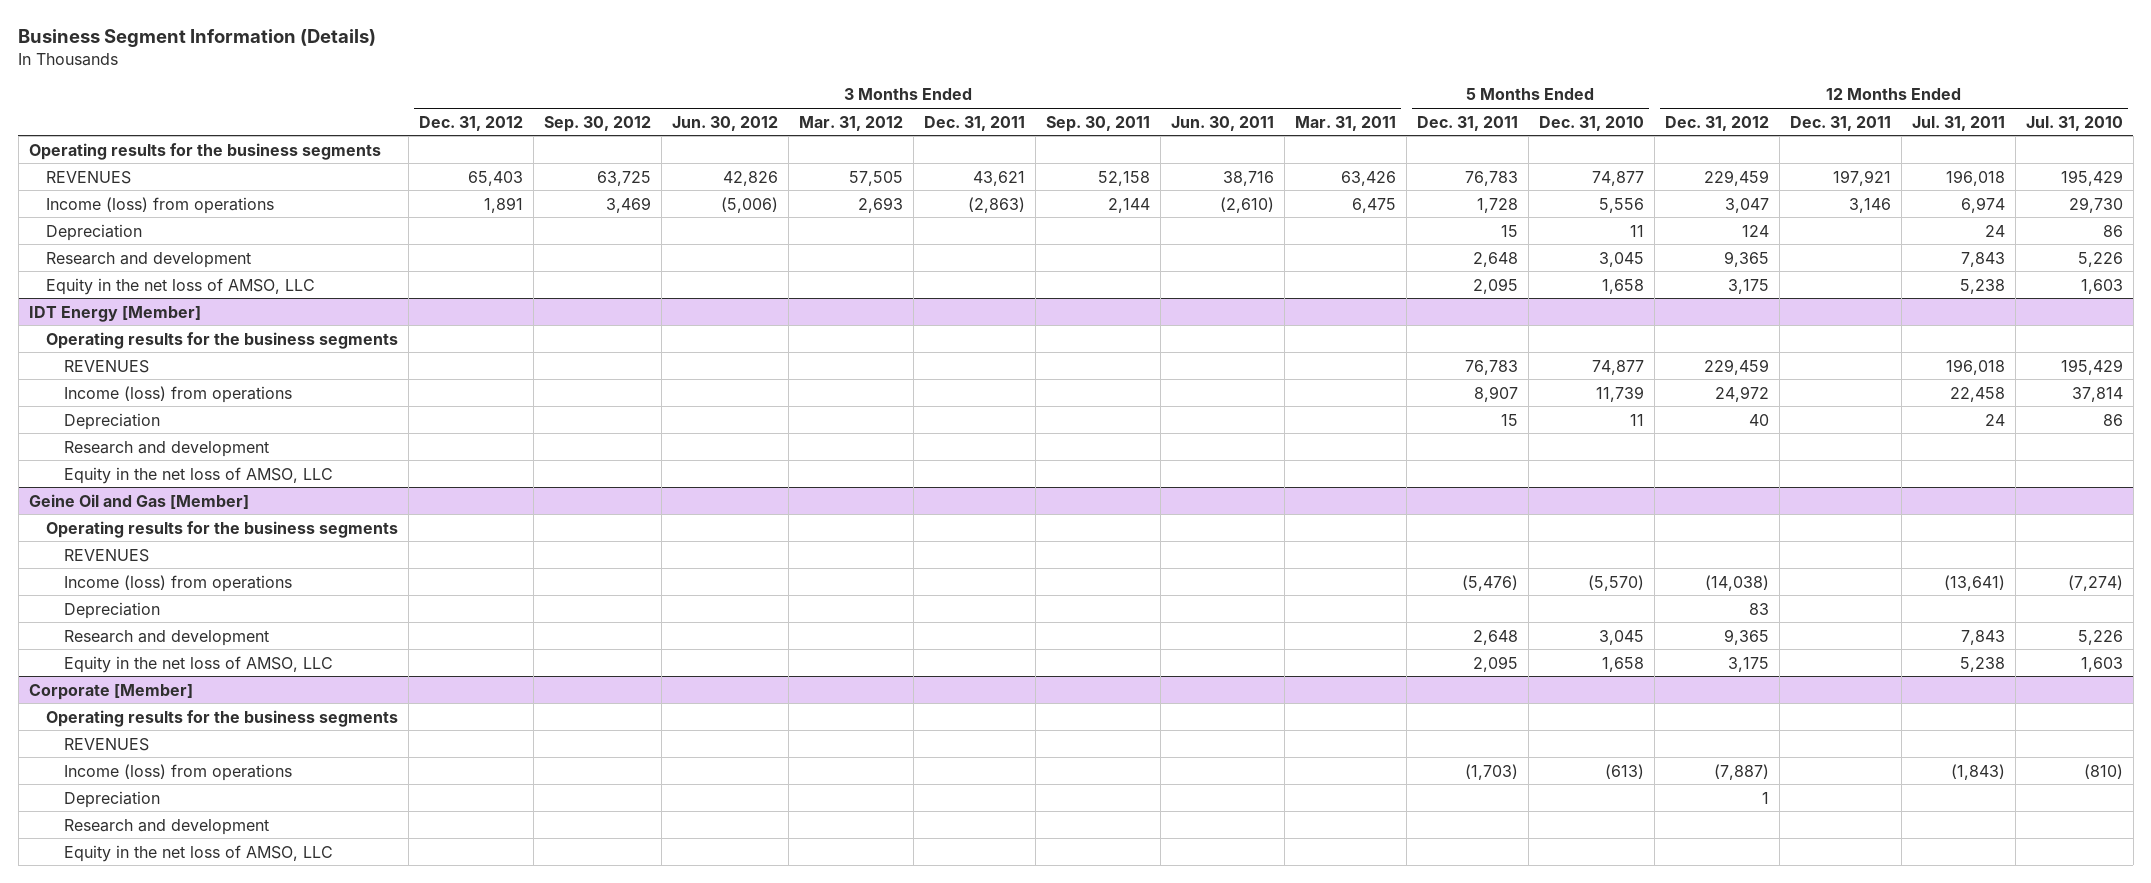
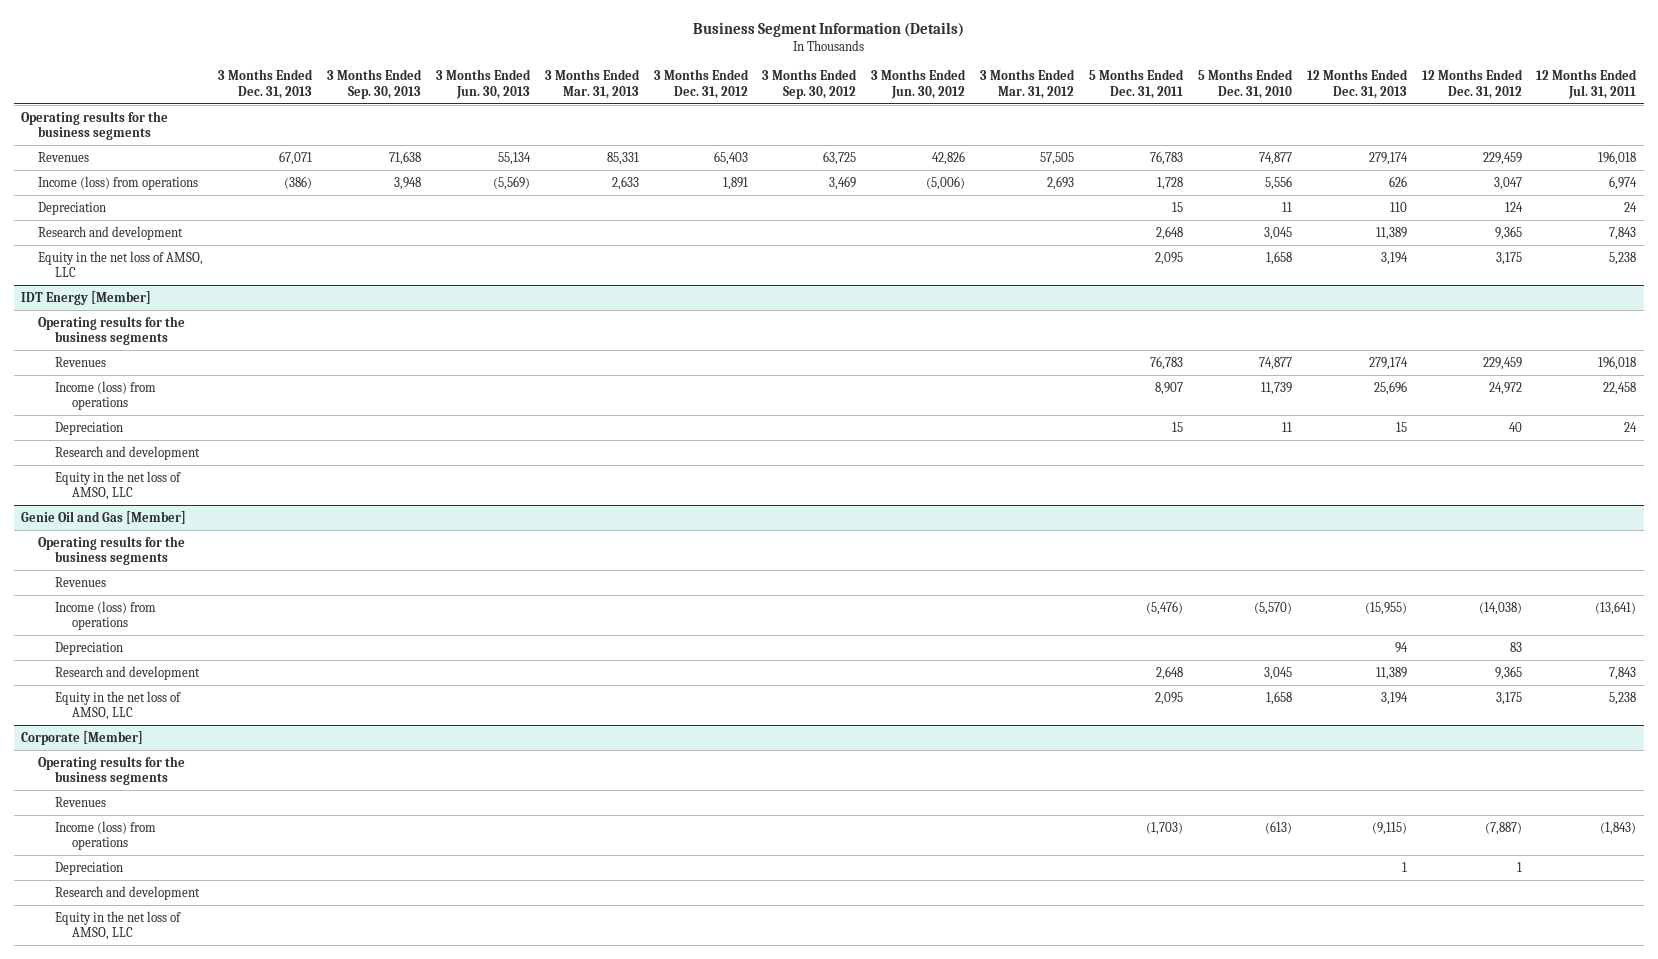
- | 3 Months Ended Dec. 31, 2012 | 3 Months Ended Sep. 30, 2012 | 3 Months Ended Jun. 30, 2012 | 3 Months Ended Mar. 31, 2012 | 3 Months Ended Dec. 31, 2011 | 3 Months Ended Sep. 30, 2011 | 3 Months Ended Jun. 30, 2011 | 3 Months Ended Mar. 31, 2011 | 5 Months Ended Dec. 31, 2011 | 5 Months Ended Dec. 31, 2010 | 12 Months Ended Dec. 31, 2012 | 12 Months Ended Dec. 31, 2011 | 12 Months Ended Jul. 31, 2011 | 12 Months Ended Jul. 31, 2010
+ | 3 Months Ended Dec. 31, 2013 | 3 Months Ended Sep. 30, 2013 | 3 Months Ended Jun. 30, 2013 | 3 Months Ended Mar. 31, 2013 | 3 Months Ended Dec. 31, 2012 | 3 Months Ended Sep. 30, 2012 | 3 Months Ended Jun. 30, 2012 | 3 Months Ended Mar. 31, 2012 | 5 Months Ended Dec. 31, 2011 | 5 Months Ended Dec. 31, 2010 | 12 Months Ended Dec. 31, 2013 | 12 Months Ended Dec. 31, 2012 | 12 Months Ended Jul. 31, 2011
- REVENUES | 65,403 | 63,725 | 42,826 | 57,505 | 43,621 | 52,158 | 38,716 | 63,426 | 76,783 | 74,877 | 229,459 | 197,921 | 196,018 | 195,429
+ Revenues | 67,071 | 71,638 | 55,134 | 85,331 | 65,403 | 63,725 | 42,826 | 57,505 | 76,783 | 74,877 | 279,174 | 229,459 | 196,018
@ IDT Energy [Member]
- REVENUES | | | | | | | | | 76,783 | 74,877 | 229,459 | | 196,018 | 195,429
+ Revenues | | | | | | | | | 76,783 | 74,877 | 279,174 | 229,459 | 196,018
- Geine Oil and Gas [Member]
+ Genie Oil and Gas [Member]
- REVENUES
+ Revenues
@ Corporate [Member]
- REVENUES
+ Revenues

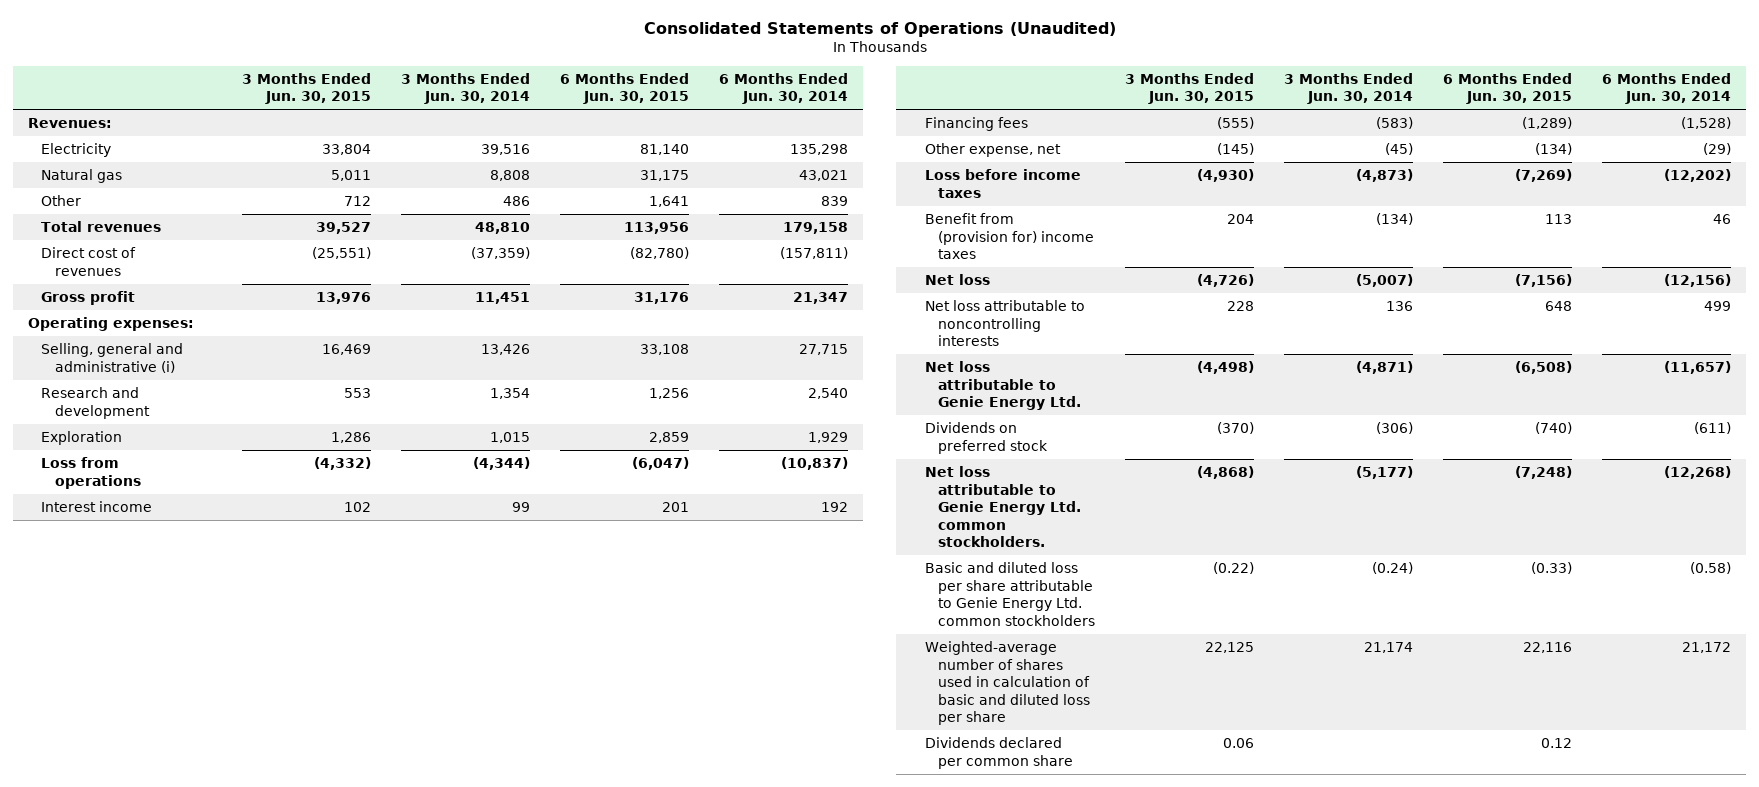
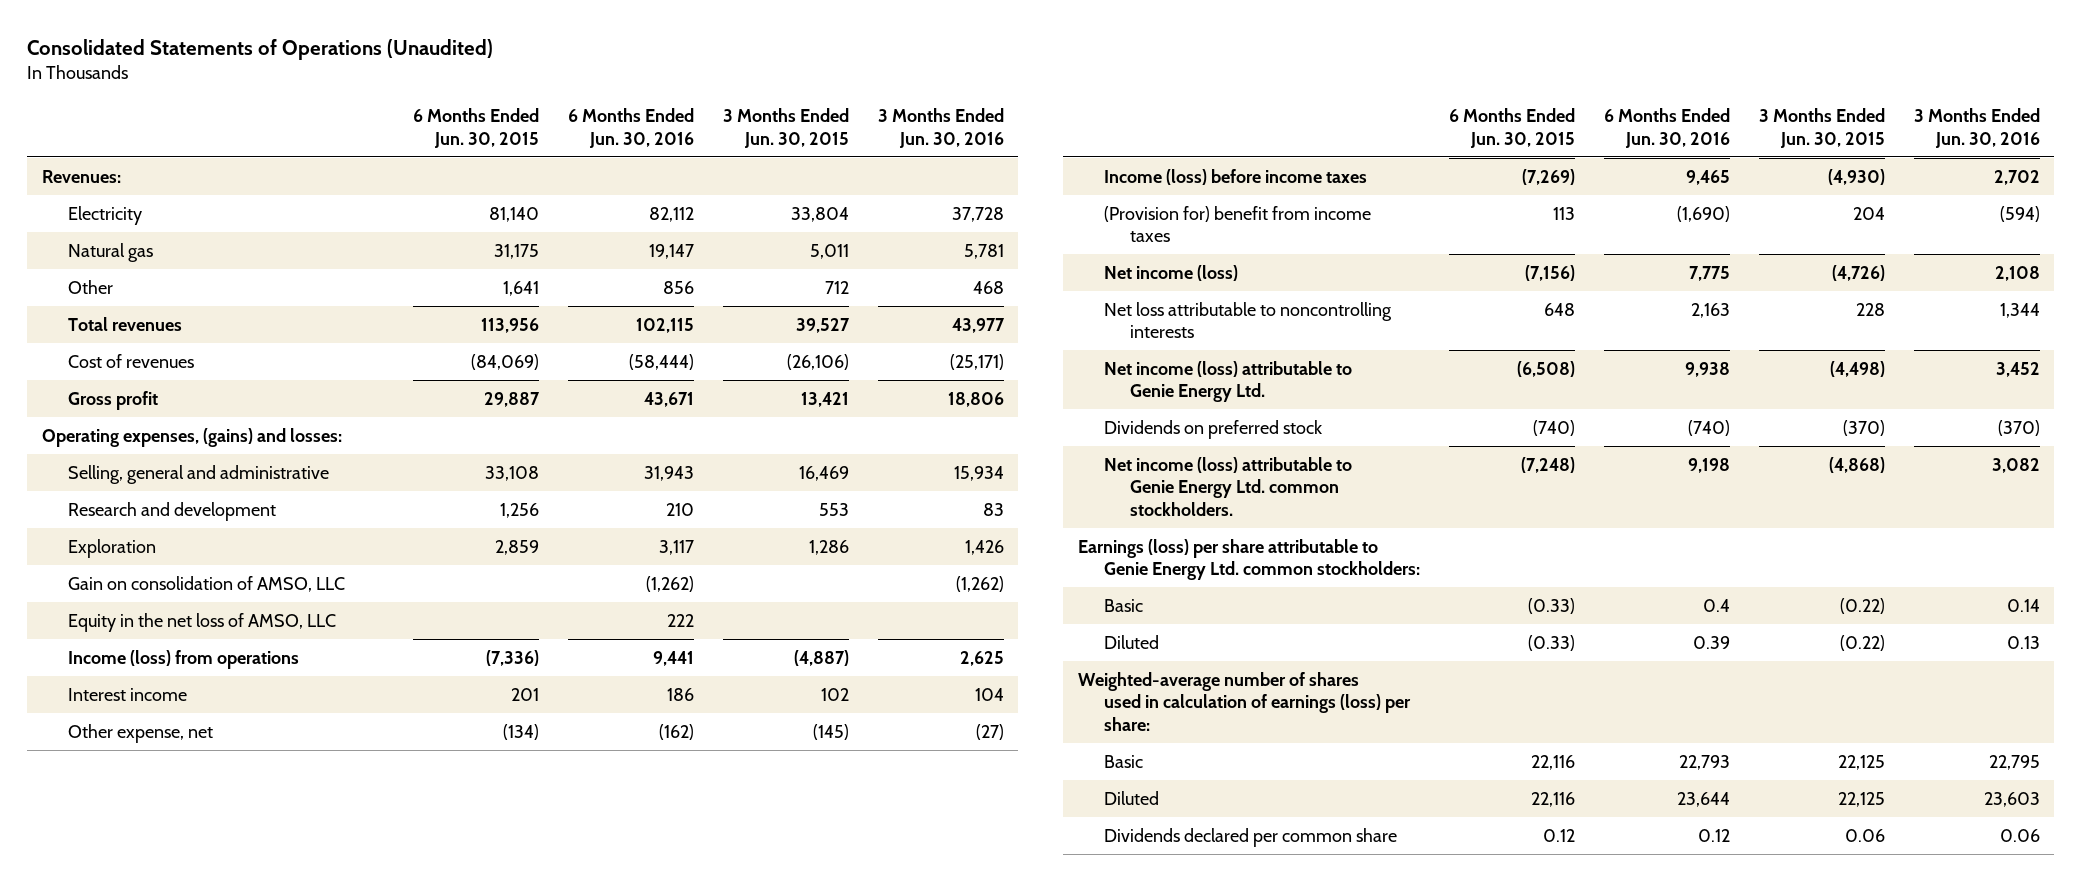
- | 3 Months Ended Jun. 30, 2015 | 3 Months Ended Jun. 30, 2014 | 6 Months Ended Jun. 30, 2015 | 6 Months Ended Jun. 30, 2014
+ | 6 Months Ended Jun. 30, 2015 | 6 Months Ended Jun. 30, 2016 | 3 Months Ended Jun. 30, 2015 | 3 Months Ended Jun. 30, 2016
- Direct cost of revenues | (25,551) | (37,359) | (82,780) | (157,811)
- Gross profit | 13,976 | 11,451 | 31,176 | 21,347
- Operating expenses:
- Selling, general and administrative (i) | 16,469 | 13,426 | 33,108 | 27,715
+ Cost of revenues | (84,069) | (58,444) | (26,106) | (25,171)
+ Gross profit | 29,887 | 43,671 | 13,421 | 18,806
+ Operating expenses, (gains) and losses:
+ Selling, general and administrative | 33,108 | 31,943 | 16,469 | 15,934
- Loss from operations | (4,332) | (4,344) | (6,047) | (10,837)
+ Gain on consolidation of AMSO, LLC | | (1,262) | | (1,262)
+ Equity in the net loss of AMSO, LLC | | 222 | |
+ Income (loss) from operations | (7,336) | 9,441 | (4,887) | 2,625
- Financing fees | (555) | (583) | (1,289) | (1,528)
- Loss before income taxes | (4,930) | (4,873) | (7,269) | (12,202)
- Benefit from (provision for) income taxes | 204 | (134) | 113 | 46
- Net loss | (4,726) | (5,007) | (7,156) | (12,156)
+ Income (loss) before income taxes | (7,269) | 9,465 | (4,930) | 2,702
+ (Provision for) benefit from income taxes | 113 | (1,690) | 204 | (594)
+ Net income (loss) | (7,156) | 7,775 | (4,726) | 2,108
- Net loss attributable to Genie Energy Ltd. | (4,498) | (4,871) | (6,508) | (11,657)
+ Net income (loss) attributable to Genie Energy Ltd. | (6,508) | 9,938 | (4,498) | 3,452
- Net loss attributable to Genie Energy Ltd. common stockholders. | (4,868) | (5,177) | (7,248) | (12,268)
- Basic and diluted loss per share attributable to Genie Energy Ltd. common stockholders | (0.22) | (0.24) | (0.33) | (0.58)
- Weighted-average number of shares used in calculation of basic and diluted loss per share | 22,125 | 21,174 | 22,116 | 21,172
+ Net income (loss) attributable to Genie Energy Ltd. common stockholders. | (7,248) | 9,198 | (4,868) | 3,082
+ Earnings (loss) per share attributable to Genie Energy Ltd. common stockholders:
+ Basic | (0.33) | 0.4 | (0.22) | 0.14
+ Diluted | (0.33) | 0.39 | (0.22) | 0.13
+ Weighted-average number of shares used in calculation of earnings (loss) per share:
+ Basic | 22,116 | 22,793 | 22,125 | 22,795
+ Diluted | 22,116 | 23,644 | 22,125 | 23,603

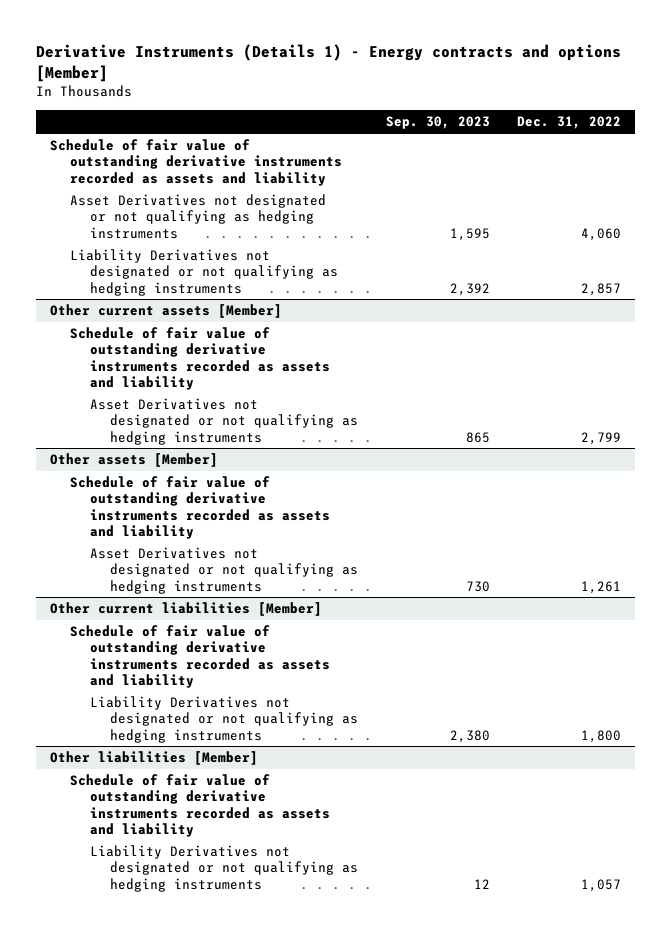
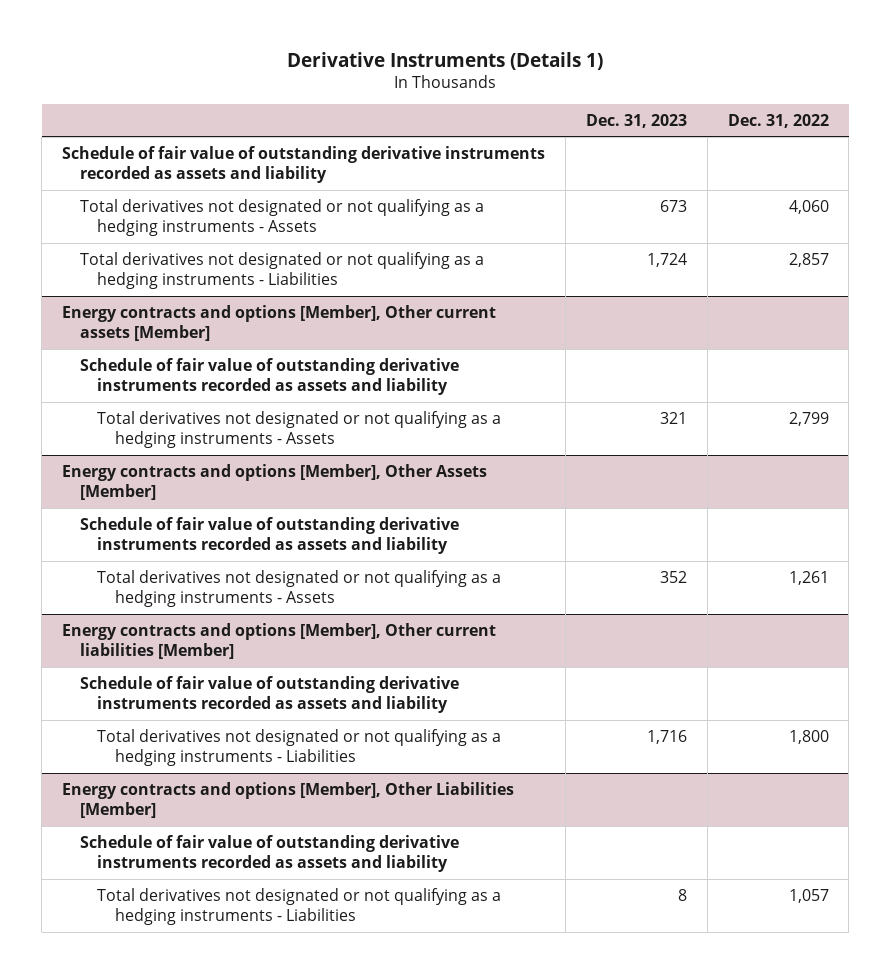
- Derivative Instruments (Details 1) - Energy contracts and options [Member]
+ Derivative Instruments (Details 1)
- | Sep. 30, 2023 | Dec. 31, 2022
+ | Dec. 31, 2023 | Dec. 31, 2022
- Asset Derivatives not designated or not qualifying as hedging instruments | 1,595 | 4,060
- Liability Derivatives not designated or not qualifying as hedging instruments | 2,392 | 2,857
- Other current assets [Member]
+ Total derivatives not designated or not qualifying as a hedging instruments - Assets | 673 | 4,060
+ Total derivatives not designated or not qualifying as a hedging instruments - Liabilities | 1,724 | 2,857
+ Energy contracts and options [Member], Other current assets [Member]
- Asset Derivatives not designated or not qualifying as hedging instruments | 865 | 2,799
- Other assets [Member]
+ Total derivatives not designated or not qualifying as a hedging instruments - Assets | 321 | 2,799
+ Energy contracts and options [Member], Other Assets [Member]
- Asset Derivatives not designated or not qualifying as hedging instruments | 730 | 1,261
- Other current liabilities [Member]
+ Total derivatives not designated or not qualifying as a hedging instruments - Assets | 352 | 1,261
+ Energy contracts and options [Member], Other current liabilities [Member]
- Liability Derivatives not designated or not qualifying as hedging instruments | 2,380 | 1,800
- Other liabilities [Member]
+ Total derivatives not designated or not qualifying as a hedging instruments - Liabilities | 1,716 | 1,800
+ Energy contracts and options [Member], Other Liabilities [Member]
- Liability Derivatives not designated or not qualifying as hedging instruments | 12 | 1,057
+ Total derivatives not designated or not qualifying as a hedging instruments - Liabilities | 8 | 1,057

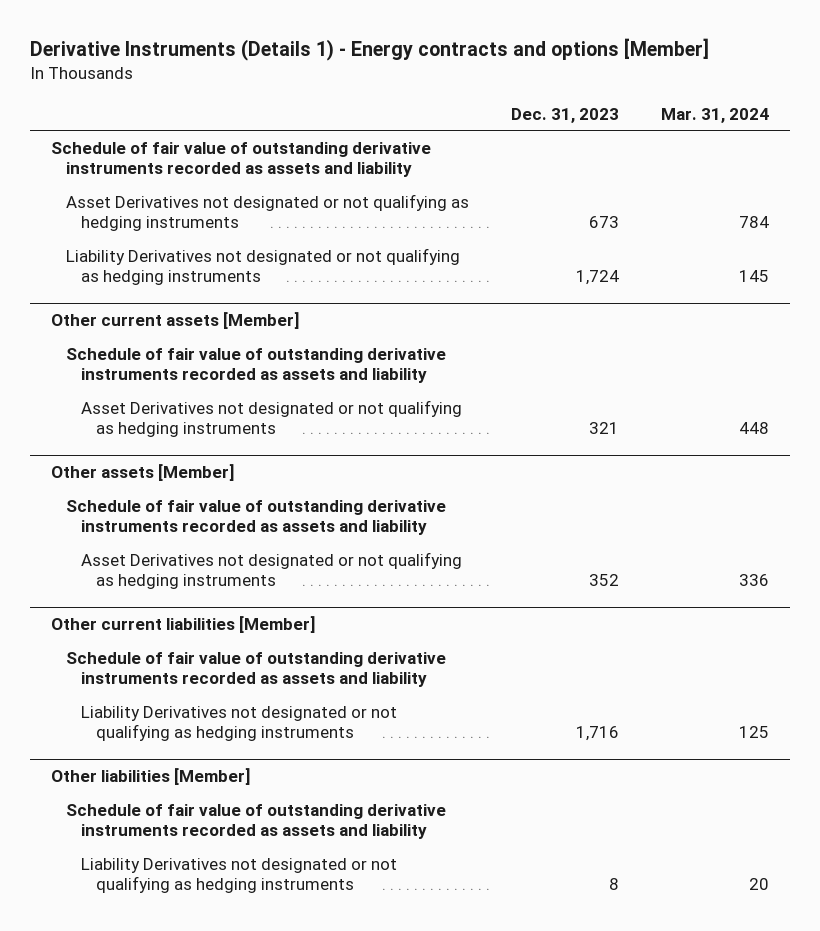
- Derivative Instruments (Details 1)
+ Derivative Instruments (Details 1) - Energy contracts and options [Member]
- | Dec. 31, 2023 | Dec. 31, 2022
+ | Dec. 31, 2023 | Mar. 31, 2024
- Total derivatives not designated or not qualifying as a hedging instruments - Assets | 673 | 4,060
- Total derivatives not designated or not qualifying as a hedging instruments - Liabilities | 1,724 | 2,857
- Energy contracts and options [Member], Other current assets [Member]
+ Asset Derivatives not designated or not qualifying as hedging instruments | 673 | 784
+ Liability Derivatives not designated or not qualifying as hedging instruments | 1,724 | 145
+ Other current assets [Member]
- Total derivatives not designated or not qualifying as a hedging instruments - Assets | 321 | 2,799
- Energy contracts and options [Member], Other Assets [Member]
+ Asset Derivatives not designated or not qualifying as hedging instruments | 321 | 448
+ Other assets [Member]
- Total derivatives not designated or not qualifying as a hedging instruments - Assets | 352 | 1,261
- Energy contracts and options [Member], Other current liabilities [Member]
+ Asset Derivatives not designated or not qualifying as hedging instruments | 352 | 336
+ Other current liabilities [Member]
- Total derivatives not designated or not qualifying as a hedging instruments - Liabilities | 1,716 | 1,800
- Energy contracts and options [Member], Other Liabilities [Member]
+ Liability Derivatives not designated or not qualifying as hedging instruments | 1,716 | 125
+ Other liabilities [Member]
- Total derivatives not designated or not qualifying as a hedging instruments - Liabilities | 8 | 1,057
+ Liability Derivatives not designated or not qualifying as hedging instruments | 8 | 20

